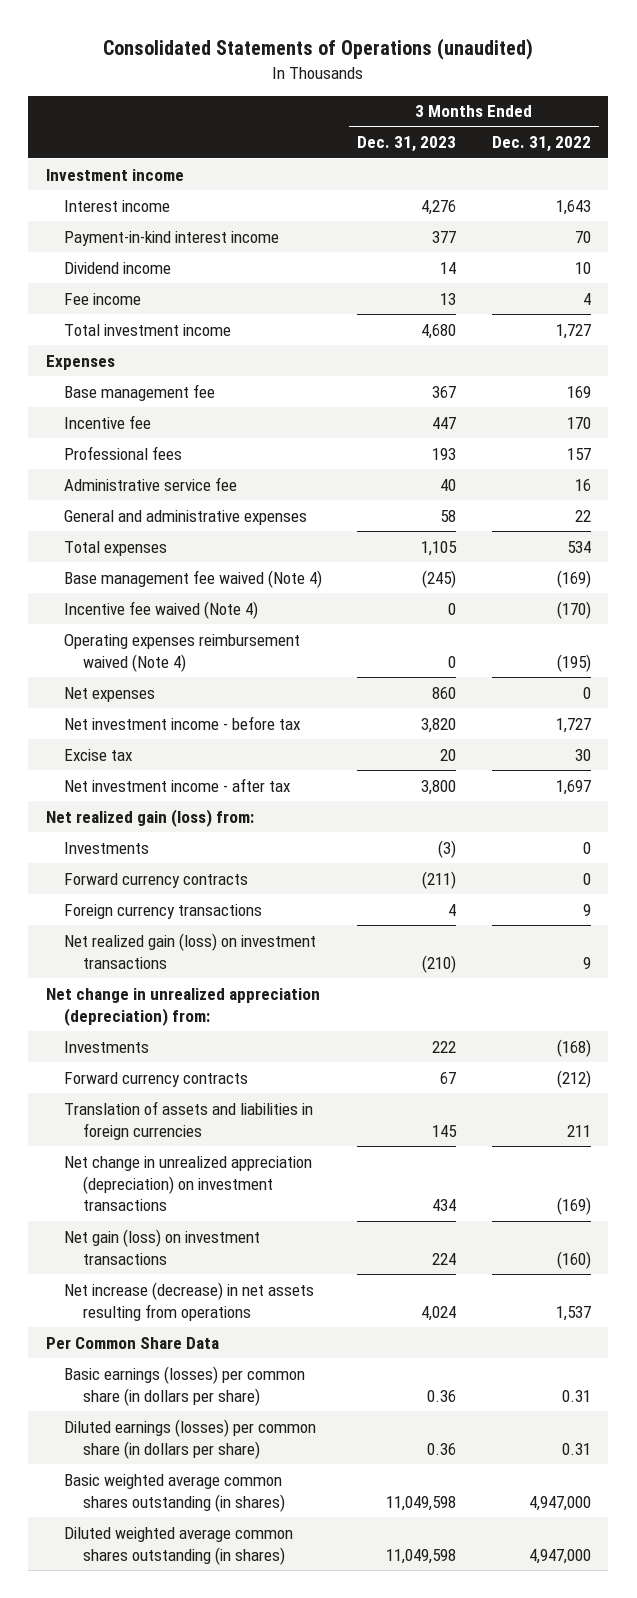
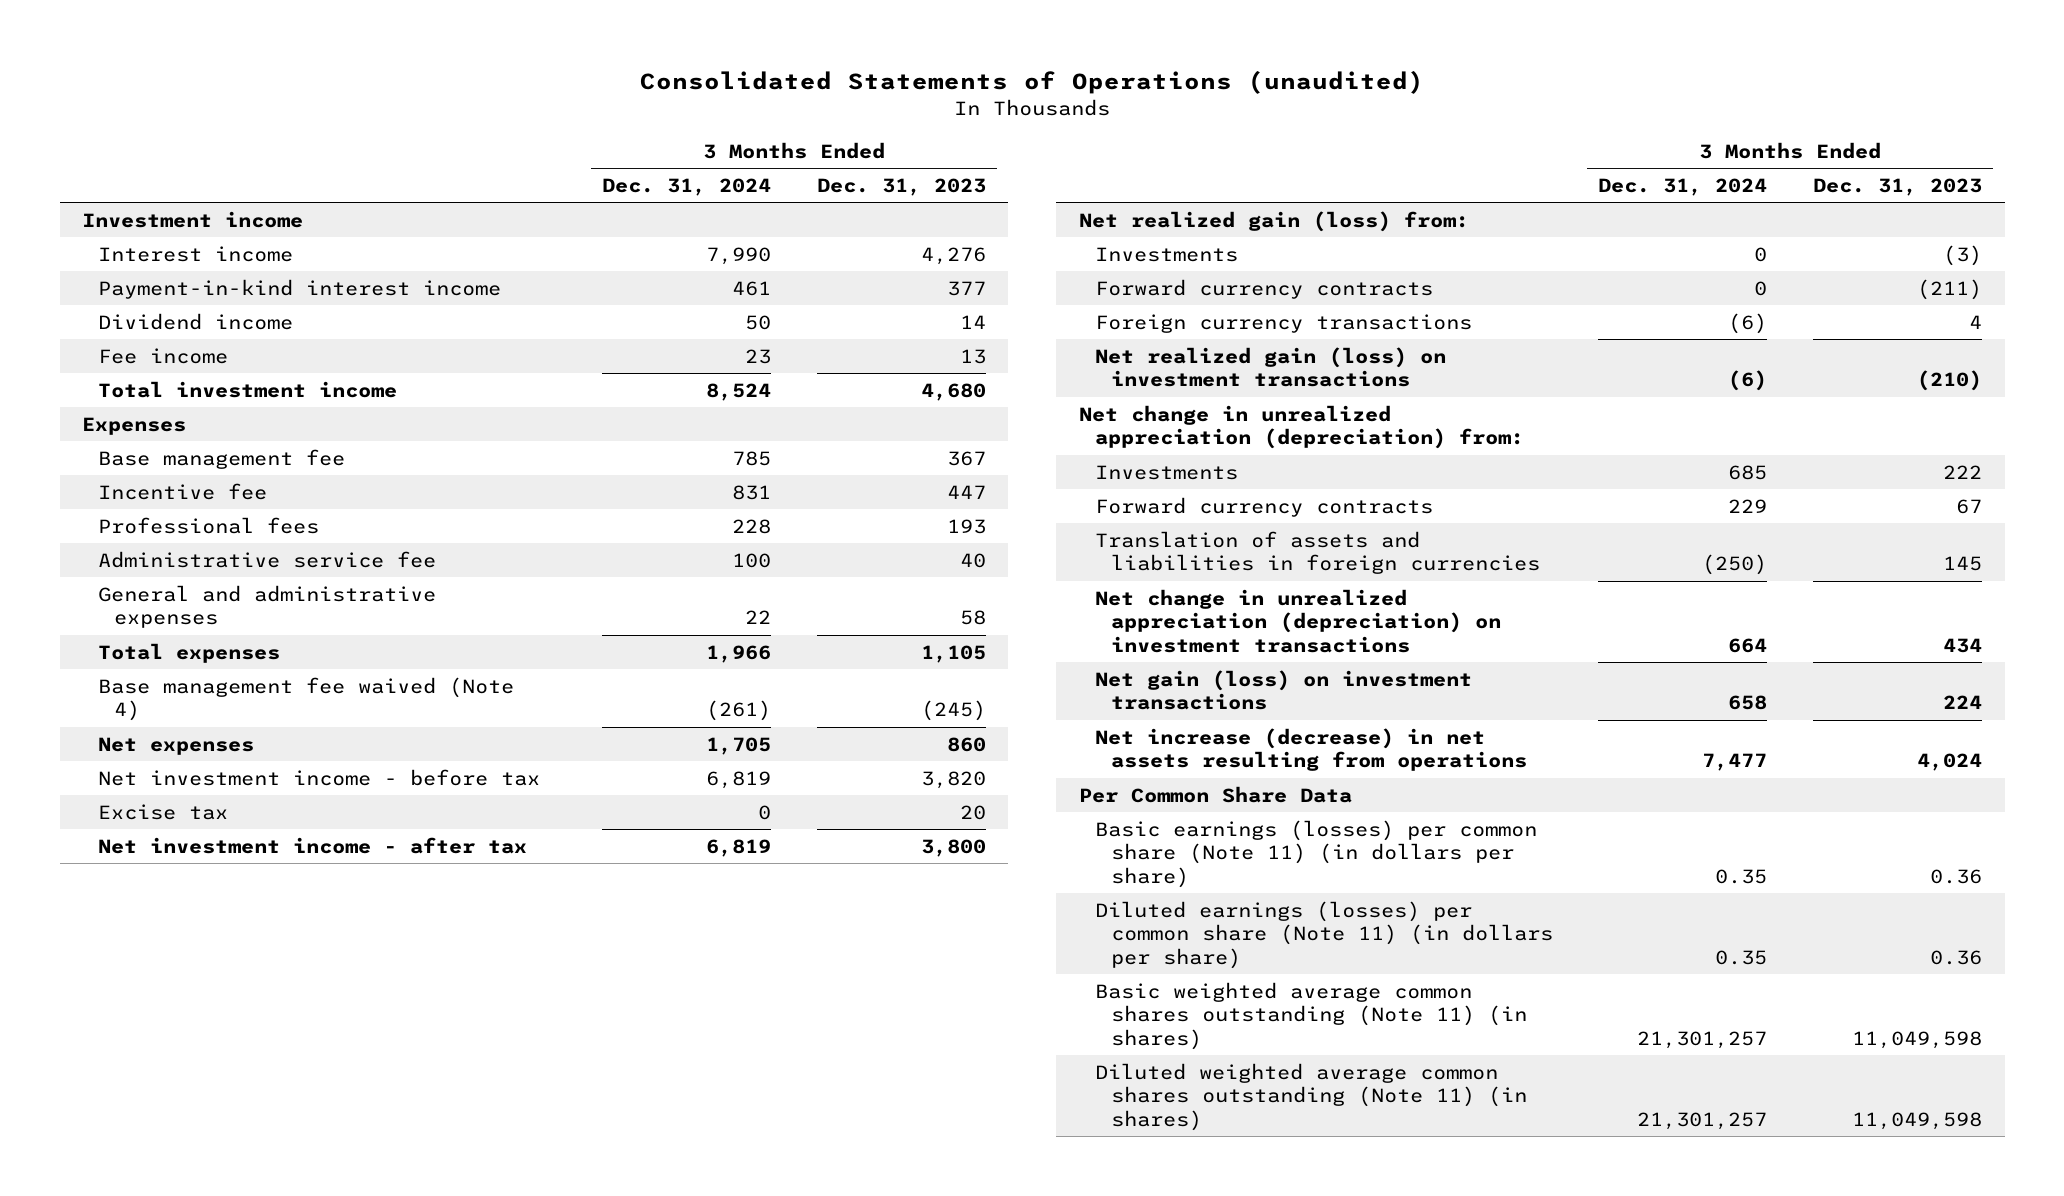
- | 3 Months Ended Dec. 31, 2023 | 3 Months Ended Dec. 31, 2022
+ | 3 Months Ended Dec. 31, 2024 | 3 Months Ended Dec. 31, 2023
- Incentive fee waived (Note 4) | 0 | (170)
- Operating expenses reimbursement waived (Note 4) | 0 | (195)
- Basic earnings (losses) per common share (in dollars per share) | 0.36 | 0.31
- Diluted earnings (losses) per common share (in dollars per share) | 0.36 | 0.31
- Basic weighted average common shares outstanding (in shares) | 11,049,598 | 4,947,000
- Diluted weighted average common shares outstanding (in shares) | 11,049,598 | 4,947,000
+ Basic earnings (losses) per common share (Note 11) (in dollars per share) | 0.35 | 0.36
+ Diluted earnings (losses) per common share (Note 11) (in dollars per share) | 0.35 | 0.36
+ Basic weighted average common shares outstanding (Note 11) (in shares) | 21,301,257 | 11,049,598
+ Diluted weighted average common shares outstanding (Note 11) (in shares) | 21,301,257 | 11,049,598

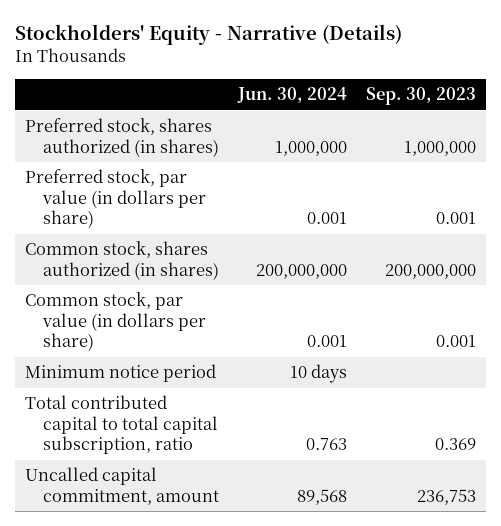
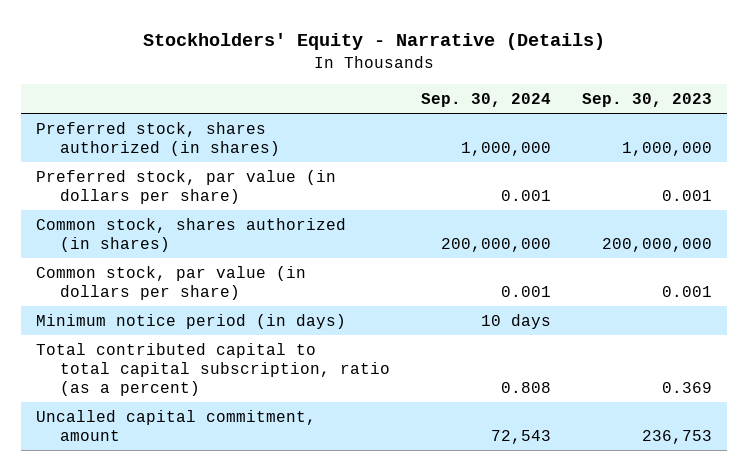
- | Jun. 30, 2024 | Sep. 30, 2023
+ | Sep. 30, 2024 | Sep. 30, 2023
- Minimum notice period | 10 days |
- Total contributed capital to total capital subscription, ratio | 0.763 | 0.369
+ Minimum notice period (in days) | 10 days |
+ Total contributed capital to total capital subscription, ratio (as a percent) | 0.808 | 0.369

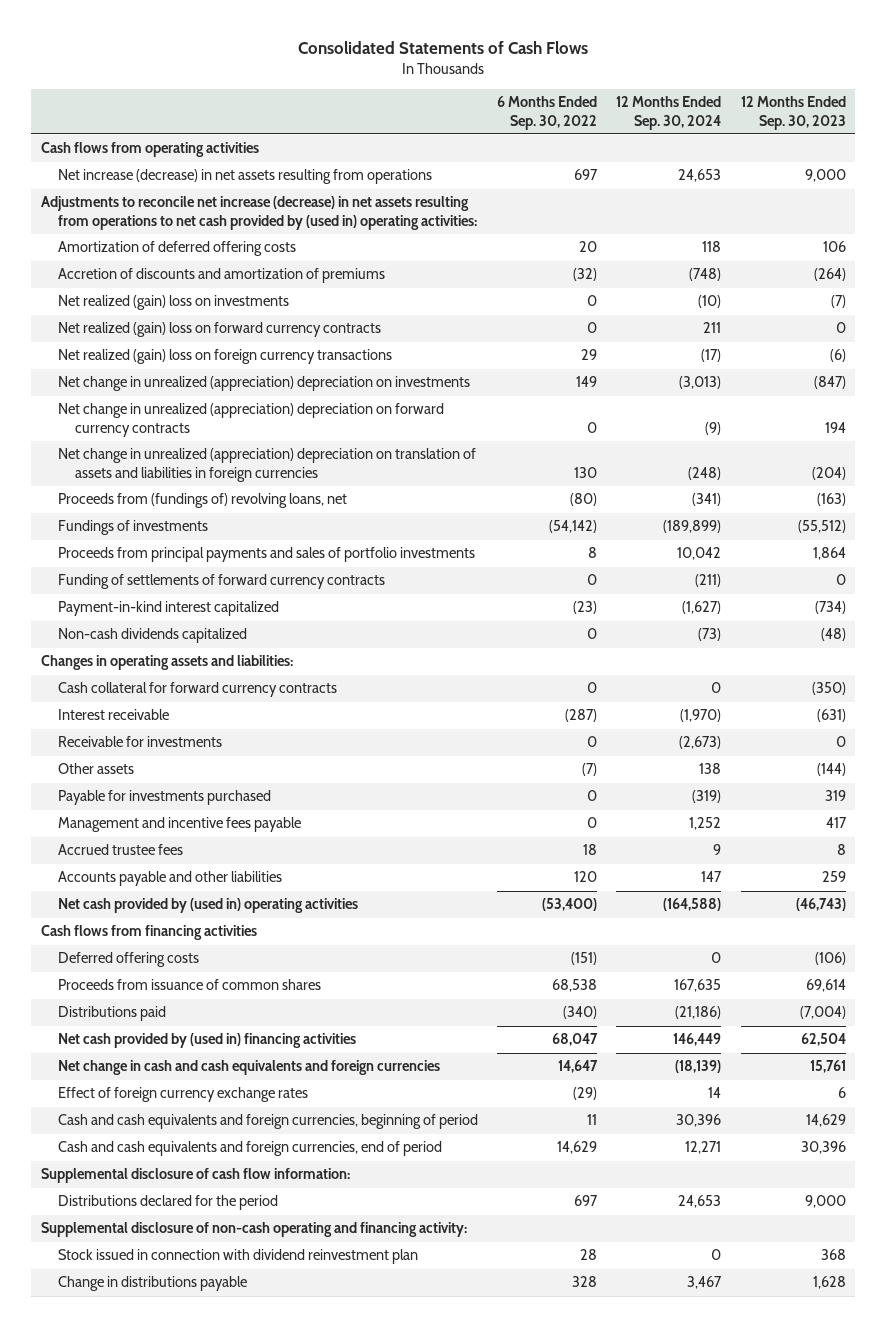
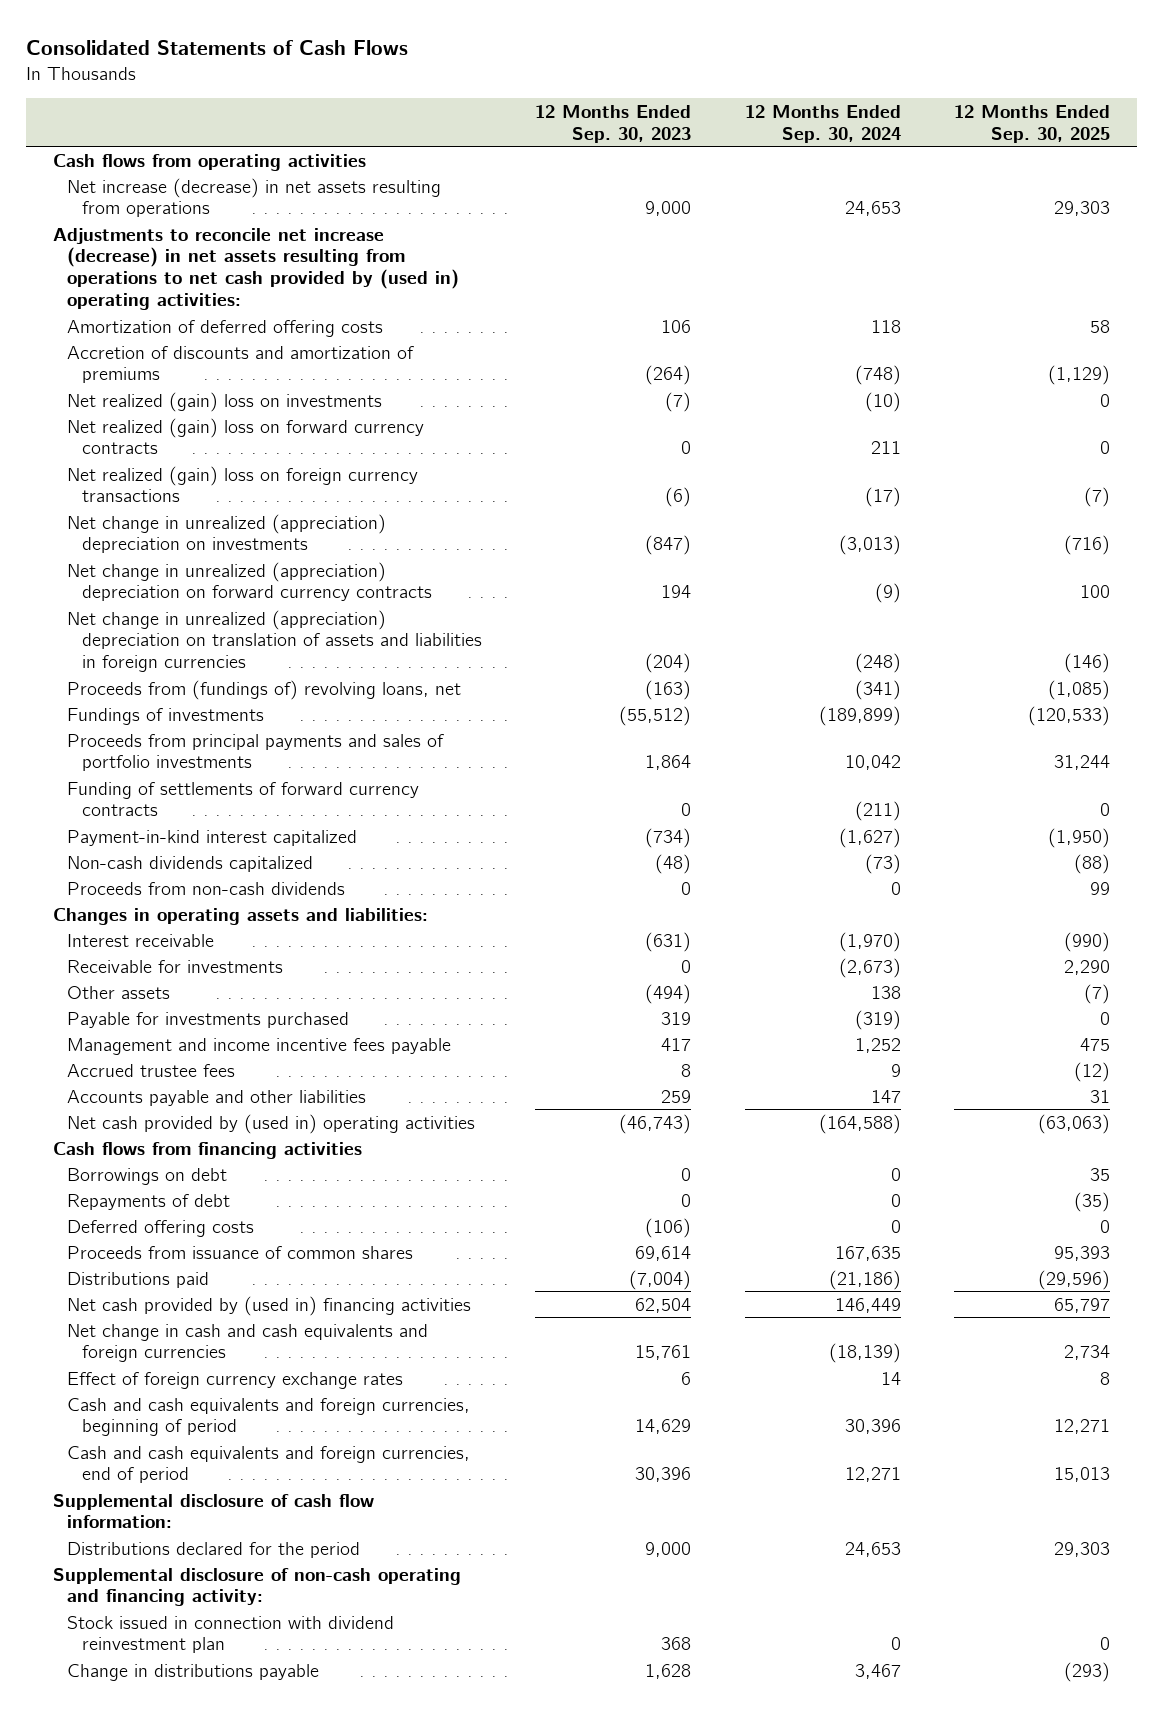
- | 6 Months Ended Sep. 30, 2022 | 12 Months Ended Sep. 30, 2024 | 12 Months Ended Sep. 30, 2023
+ | 12 Months Ended Sep. 30, 2023 | 12 Months Ended Sep. 30, 2024 | 12 Months Ended Sep. 30, 2025
+ Proceeds from non-cash dividends | 0 | 0 | 99
- Cash collateral for forward currency contracts | 0 | 0 | (350)
- Other assets | (7) | 138 | (144)
+ Other assets | (494) | 138 | (7)
- Management and incentive fees payable | 0 | 1,252 | 417
+ Management and income incentive fees payable | 417 | 1,252 | 475
+ Borrowings on debt | 0 | 0 | 35
+ Repayments of debt | 0 | 0 | (35)

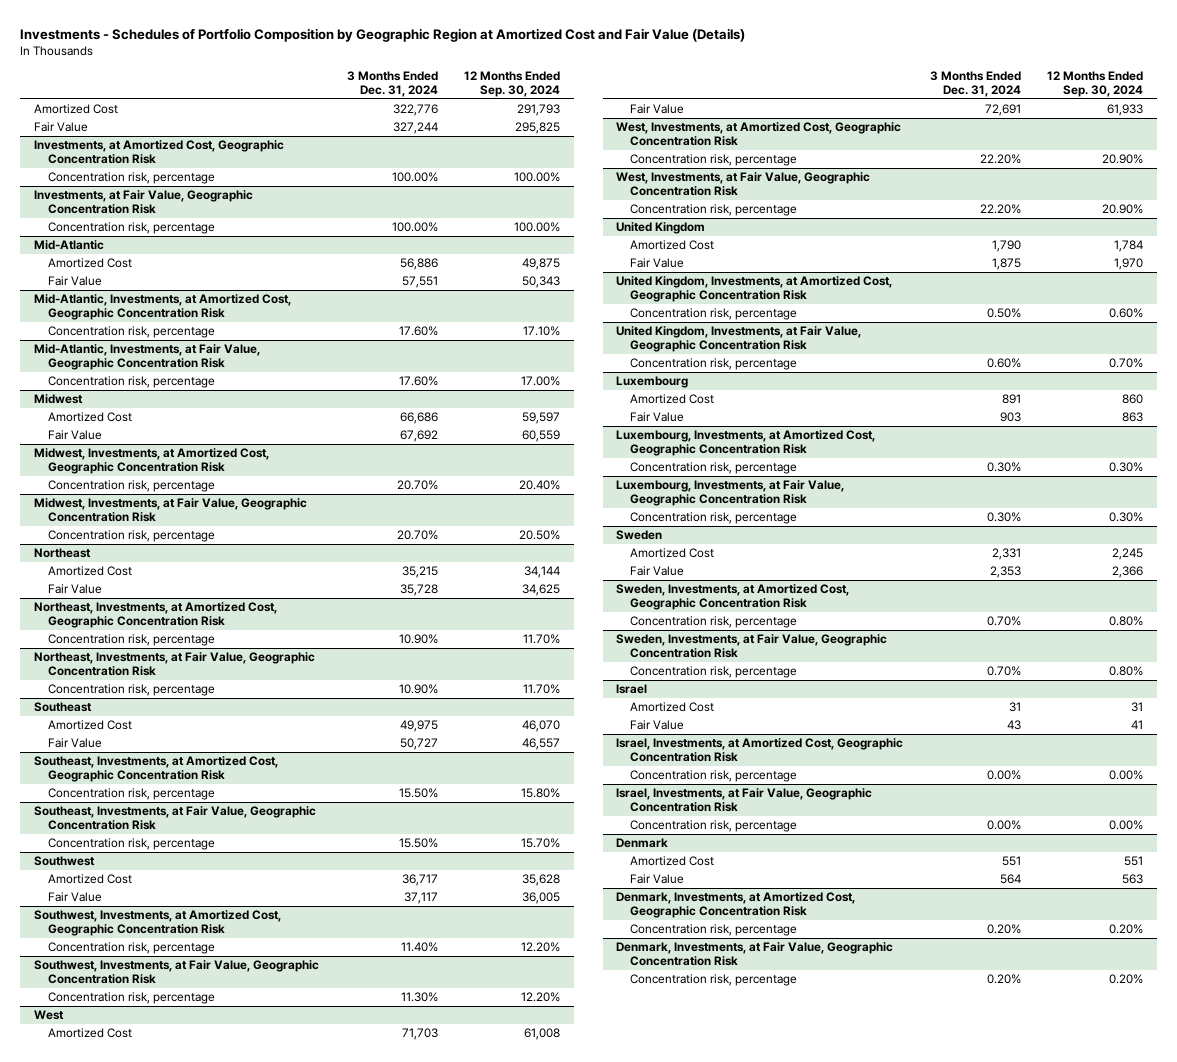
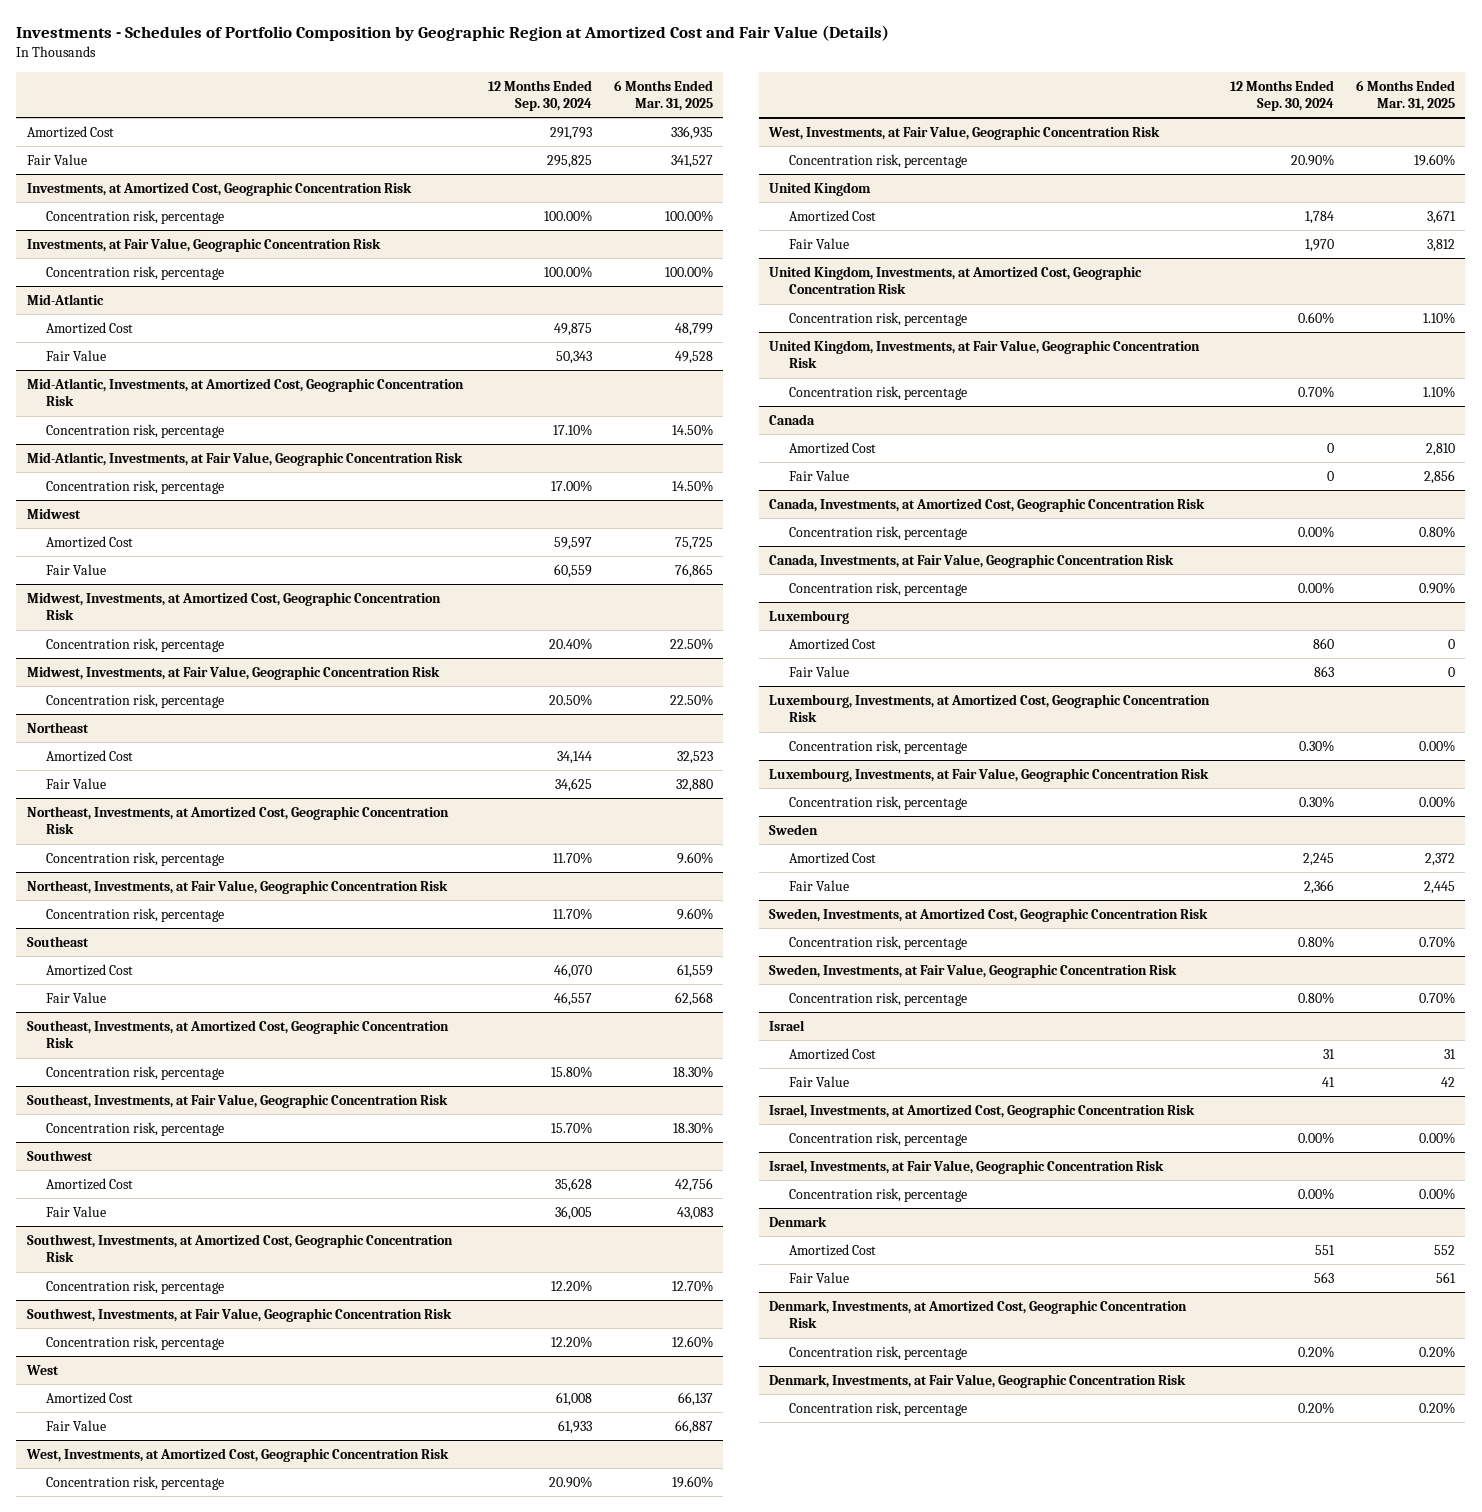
- | 3 Months Ended Dec. 31, 2024 | 12 Months Ended Sep. 30, 2024
+ | 12 Months Ended Sep. 30, 2024 | 6 Months Ended Mar. 31, 2025
+ Canada
+ Amortized Cost | 0 | 2,810
+ Fair Value | 0 | 2,856
+ Canada, Investments, at Amortized Cost, Geographic Concentration Risk
+ Concentration risk, percentage | 0.00% | 0.80%
+ Canada, Investments, at Fair Value, Geographic Concentration Risk
+ Concentration risk, percentage | 0.00% | 0.90%

